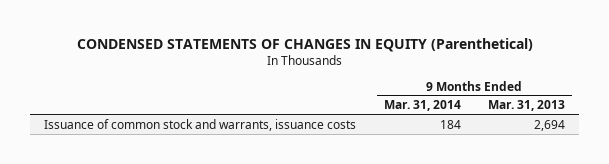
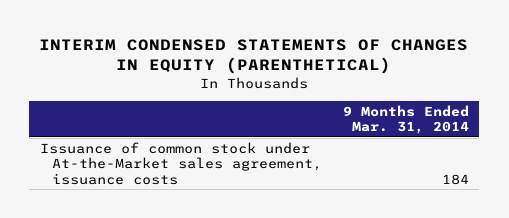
- CONDENSED STATEMENTS OF CHANGES IN EQUITY (Parenthetical)
+ INTERIM CONDENSED STATEMENTS OF CHANGES IN EQUITY (PARENTHETICAL)
- | 9 Months Ended Mar. 31, 2014 | 9 Months Ended Mar. 31, 2013
+ | 9 Months Ended Mar. 31, 2014
- Issuance of common stock and warrants, issuance costs | 184 | 2,694
+ Issuance of common stock under At-the-Market sales agreement, issuance costs | 184

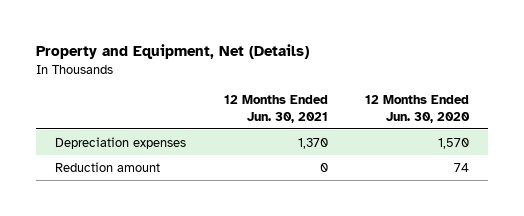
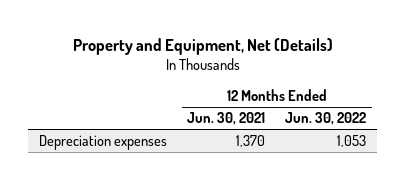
- | 12 Months Ended Jun. 30, 2021 | 12 Months Ended Jun. 30, 2020
+ | 12 Months Ended Jun. 30, 2021 | 12 Months Ended Jun. 30, 2022
- Reduction amount | 0 | 74

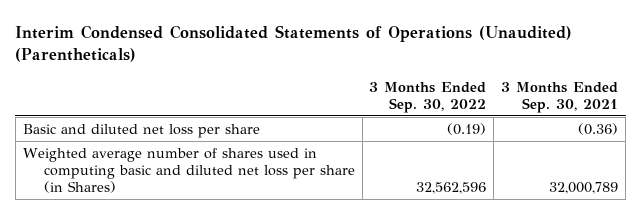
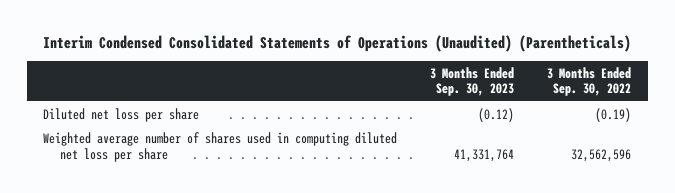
- | 3 Months Ended Sep. 30, 2022 | 3 Months Ended Sep. 30, 2021
+ | 3 Months Ended Sep. 30, 2023 | 3 Months Ended Sep. 30, 2022
- Basic and diluted net loss per share | (0.19) | (0.36)
- Weighted average number of shares used in computing basic and diluted net loss per share (in Shares) | 32,562,596 | 32,000,789
+ Diluted net loss per share | (0.12) | (0.19)
+ Weighted average number of shares used in computing diluted net loss per share | 41,331,764 | 32,562,596

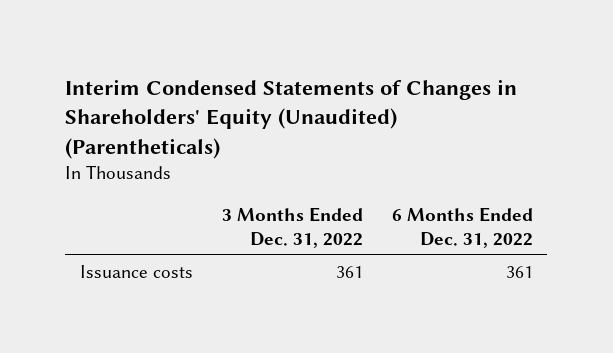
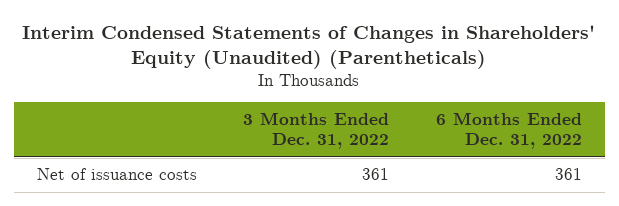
- Issuance costs | 361 | 361
+ Net of issuance costs | 361 | 361

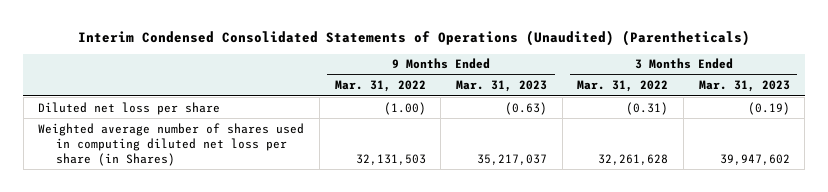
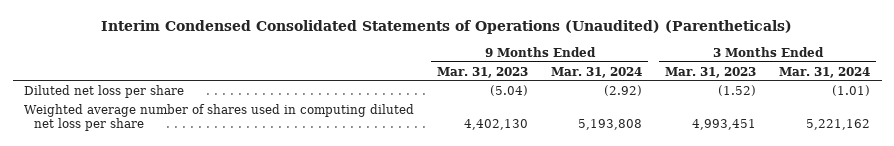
- | 9 Months Ended Mar. 31, 2022 | 9 Months Ended Mar. 31, 2023 | 3 Months Ended Mar. 31, 2022 | 3 Months Ended Mar. 31, 2023
+ | 9 Months Ended Mar. 31, 2023 | 9 Months Ended Mar. 31, 2024 | 3 Months Ended Mar. 31, 2023 | 3 Months Ended Mar. 31, 2024
- Diluted net loss per share | (1.00) | (0.63) | (0.31) | (0.19)
- Weighted average number of shares used in computing diluted net loss per share (in Shares) | 32,131,503 | 35,217,037 | 32,261,628 | 39,947,602
+ Diluted net loss per share | (5.04) | (2.92) | (1.52) | (1.01)
+ Weighted average number of shares used in computing diluted net loss per share | 4,402,130 | 5,193,808 | 4,993,451 | 5,221,162

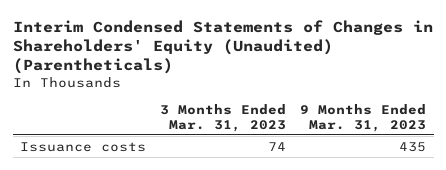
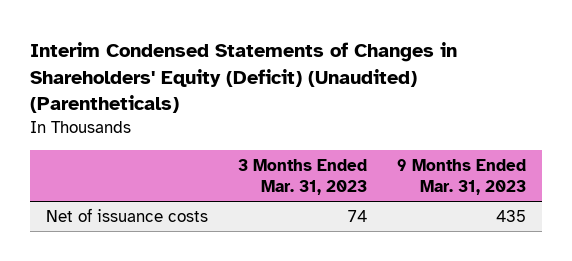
- Interim Condensed Statements of Changes in Shareholders' Equity (Unaudited) (Parentheticals)
+ Interim Condensed Statements of Changes in Shareholders' Equity (Deficit) (Unaudited) (Parentheticals)
- Issuance costs | 74 | 435
+ Net of issuance costs | 74 | 435

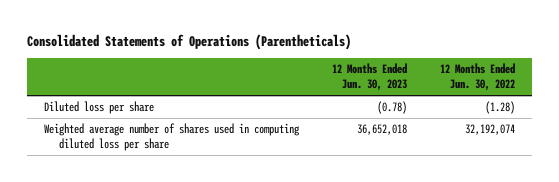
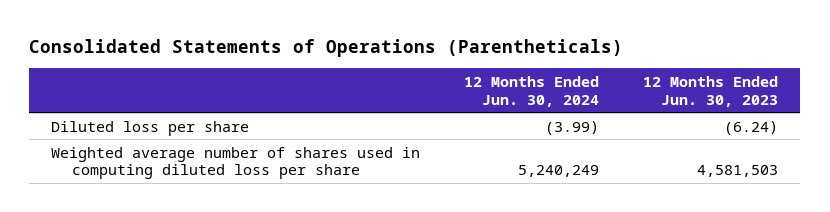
- | 12 Months Ended Jun. 30, 2023 | 12 Months Ended Jun. 30, 2022
+ | 12 Months Ended Jun. 30, 2024 | 12 Months Ended Jun. 30, 2023
- Diluted loss per share | (0.78) | (1.28)
- Weighted average number of shares used in computing diluted loss per share | 36,652,018 | 32,192,074
+ Diluted loss per share | (3.99) | (6.24)
+ Weighted average number of shares used in computing diluted loss per share | 5,240,249 | 4,581,503

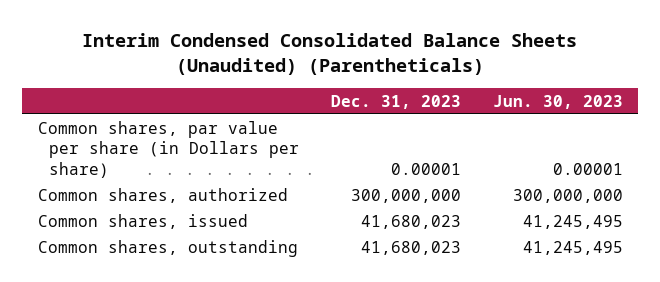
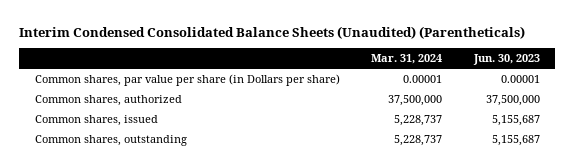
- | Dec. 31, 2023 | Jun. 30, 2023
+ | Mar. 31, 2024 | Jun. 30, 2023
- Common shares, authorized | 300,000,000 | 300,000,000
- Common shares, issued | 41,680,023 | 41,245,495
- Common shares, outstanding | 41,680,023 | 41,245,495
+ Common shares, authorized | 37,500,000 | 37,500,000
+ Common shares, issued | 5,228,737 | 5,155,687
+ Common shares, outstanding | 5,228,737 | 5,155,687

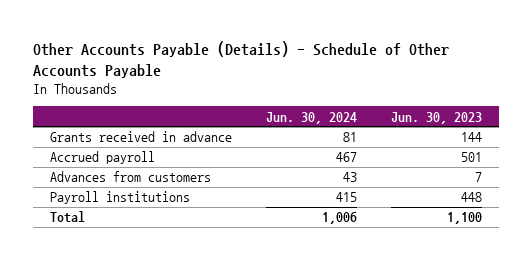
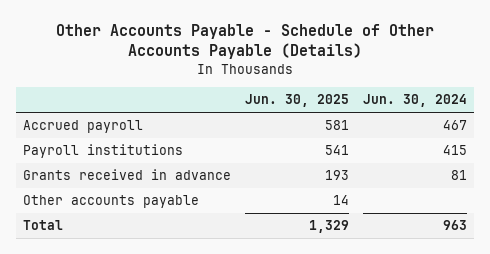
- Other Accounts Payable (Details) - Schedule of Other Accounts Payable
+ Other Accounts Payable - Schedule of Other Accounts Payable (Details)
- | Jun. 30, 2024 | Jun. 30, 2023
+ | Jun. 30, 2025 | Jun. 30, 2024
- Advances from customers | 43 | 7
- Total | 1,006 | 1,100
moved down: Grants received in advance | 193 | 81
+ Other accounts payable | 14 |
+ Total | 1,329 | 963

